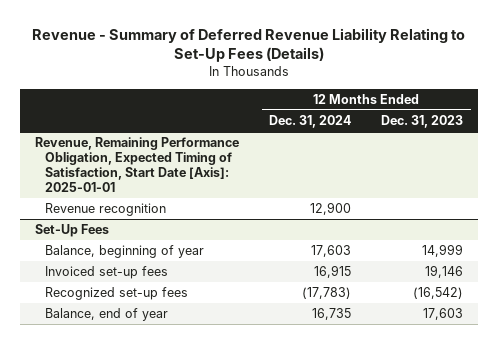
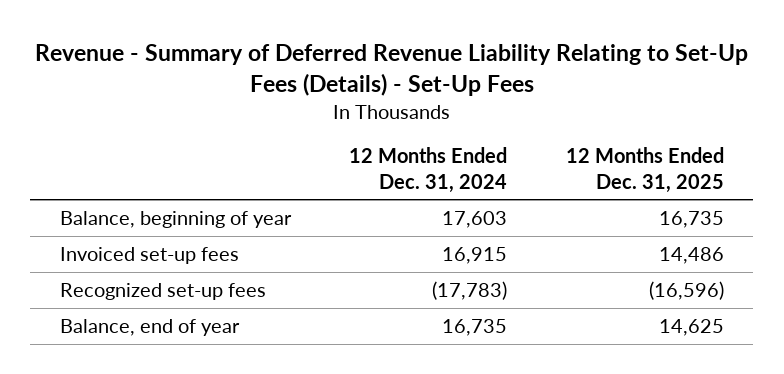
- Revenue - Summary of Deferred Revenue Liability Relating to Set-Up Fees (Details)
+ Revenue - Summary of Deferred Revenue Liability Relating to Set-Up Fees (Details) - Set-Up Fees
- | 12 Months Ended Dec. 31, 2024 | 12 Months Ended Dec. 31, 2023
+ | 12 Months Ended Dec. 31, 2024 | 12 Months Ended Dec. 31, 2025
- Revenue, Remaining Performance Obligation, Expected Timing of Satisfaction, Start Date [Axis]: 2025-01-01
- Revenue recognition | 12,900 |
- Set-Up Fees

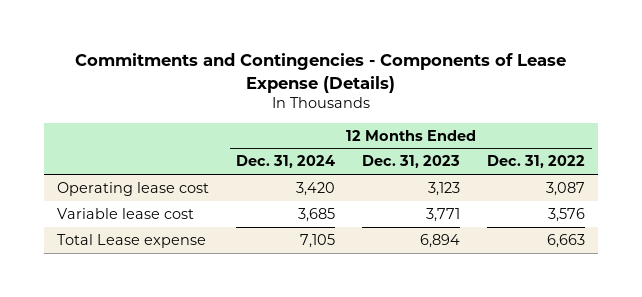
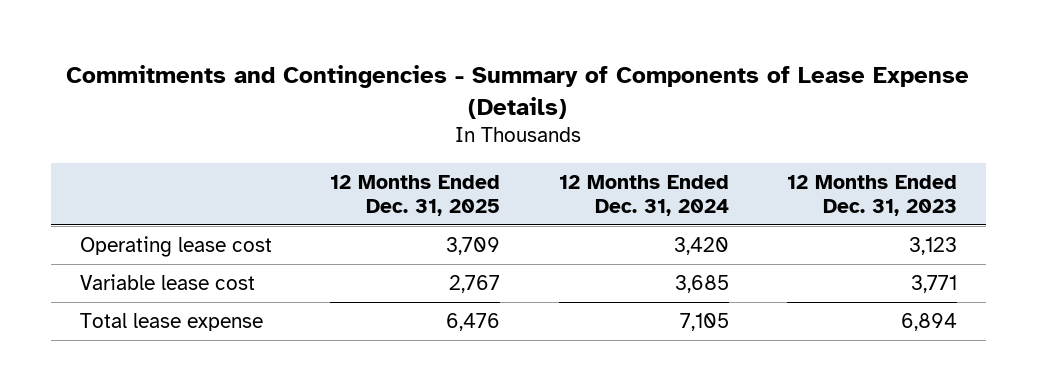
- Commitments and Contingencies - Components of Lease Expense (Details)
+ Commitments and Contingencies - Summary of Components of Lease Expense (Details)
- | 12 Months Ended Dec. 31, 2024 | 12 Months Ended Dec. 31, 2023 | 12 Months Ended Dec. 31, 2022
+ | 12 Months Ended Dec. 31, 2025 | 12 Months Ended Dec. 31, 2024 | 12 Months Ended Dec. 31, 2023
- Total Lease expense | 7,105 | 6,894 | 6,663
+ Total lease expense | 6,476 | 7,105 | 6,894

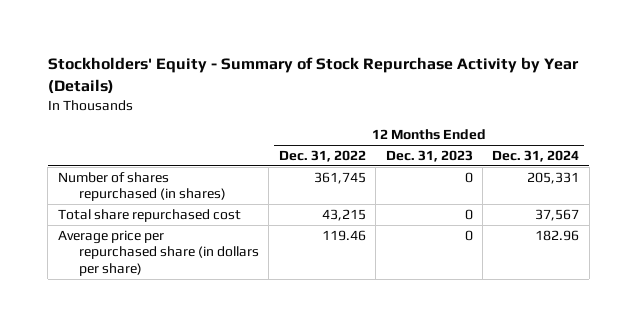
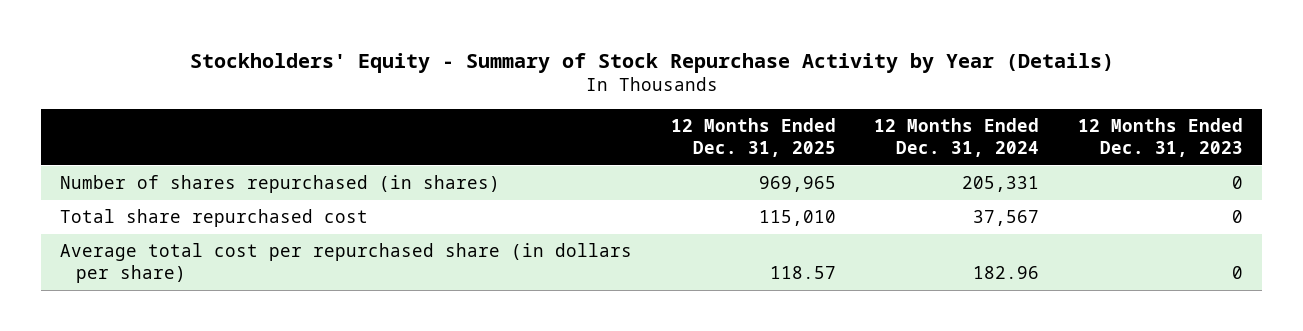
- | 12 Months Ended Dec. 31, 2022 | 12 Months Ended Dec. 31, 2023 | 12 Months Ended Dec. 31, 2024
+ | 12 Months Ended Dec. 31, 2025 | 12 Months Ended Dec. 31, 2024 | 12 Months Ended Dec. 31, 2023
- Average price per repurchased share (in dollars per share) | 119.46 | 0 | 182.96
+ Average total cost per repurchased share (in dollars per share) | 118.57 | 182.96 | 0

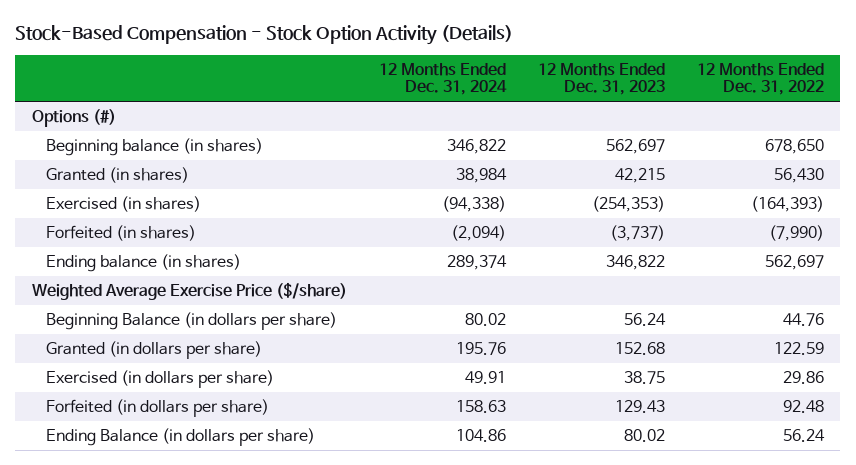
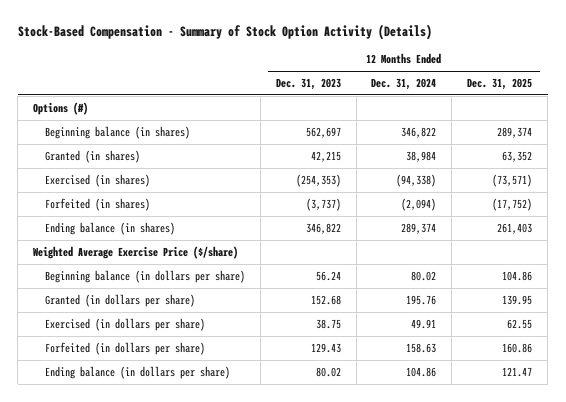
- Stock-Based Compensation - Stock Option Activity (Details)
+ Stock-Based Compensation - Summary of Stock Option Activity (Details)
- | 12 Months Ended Dec. 31, 2024 | 12 Months Ended Dec. 31, 2023 | 12 Months Ended Dec. 31, 2022
+ | 12 Months Ended Dec. 31, 2023 | 12 Months Ended Dec. 31, 2024 | 12 Months Ended Dec. 31, 2025
- Beginning Balance (in dollars per share) | 80.02 | 56.24 | 44.76
+ Beginning balance (in dollars per share) | 56.24 | 80.02 | 104.86
- Ending Balance (in dollars per share) | 104.86 | 80.02 | 56.24
+ Ending balance (in dollars per share) | 80.02 | 104.86 | 121.47

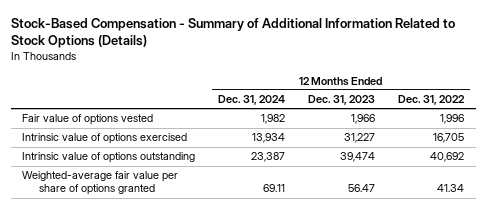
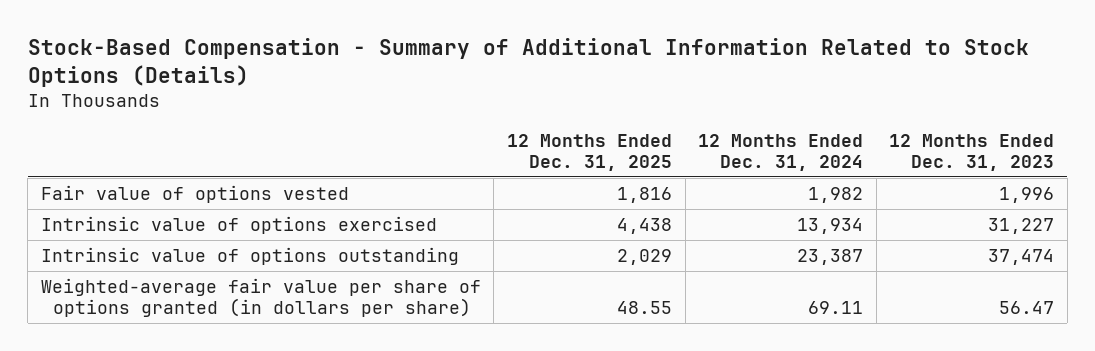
- | 12 Months Ended Dec. 31, 2024 | 12 Months Ended Dec. 31, 2023 | 12 Months Ended Dec. 31, 2022
+ | 12 Months Ended Dec. 31, 2025 | 12 Months Ended Dec. 31, 2024 | 12 Months Ended Dec. 31, 2023
- Fair value of options vested | 1,982 | 1,966 | 1,996
+ Fair value of options vested | 1,816 | 1,982 | 1,996
- Intrinsic value of options outstanding | 23,387 | 39,474 | 40,692
- Weighted-average fair value per share of options granted | 69.11 | 56.47 | 41.34
+ Intrinsic value of options outstanding | 2,029 | 23,387 | 37,474
+ Weighted-average fair value per share of options granted (in dollars per share) | 48.55 | 69.11 | 56.47

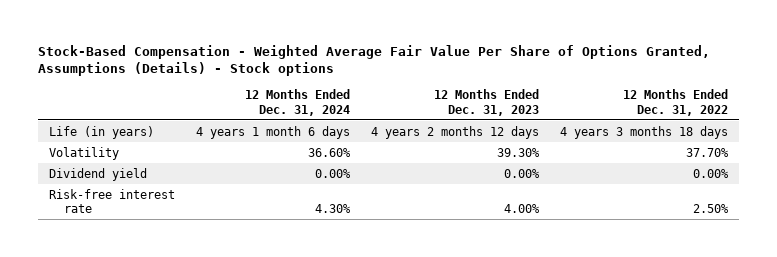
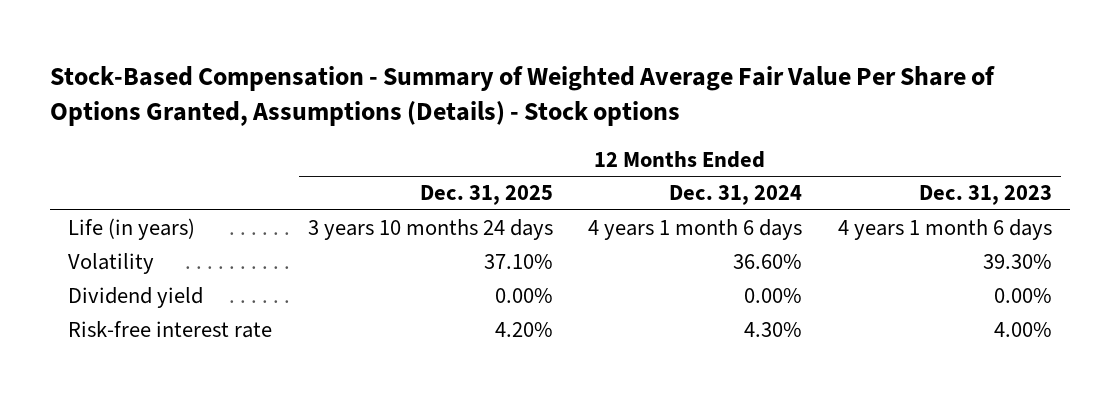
- Stock-Based Compensation - Weighted Average Fair Value Per Share of Options Granted, Assumptions (Details) - Stock options
+ Stock-Based Compensation - Summary of Weighted Average Fair Value Per Share of Options Granted, Assumptions (Details) - Stock options
- | 12 Months Ended Dec. 31, 2024 | 12 Months Ended Dec. 31, 2023 | 12 Months Ended Dec. 31, 2022
+ | 12 Months Ended Dec. 31, 2025 | 12 Months Ended Dec. 31, 2024 | 12 Months Ended Dec. 31, 2023
- Life (in years) | 4 years 1 month 6 days | 4 years 2 months 12 days | 4 years 3 months 18 days
+ Life (in years) | 3 years 10 months 24 days | 4 years 1 month 6 days | 4 years 1 month 6 days

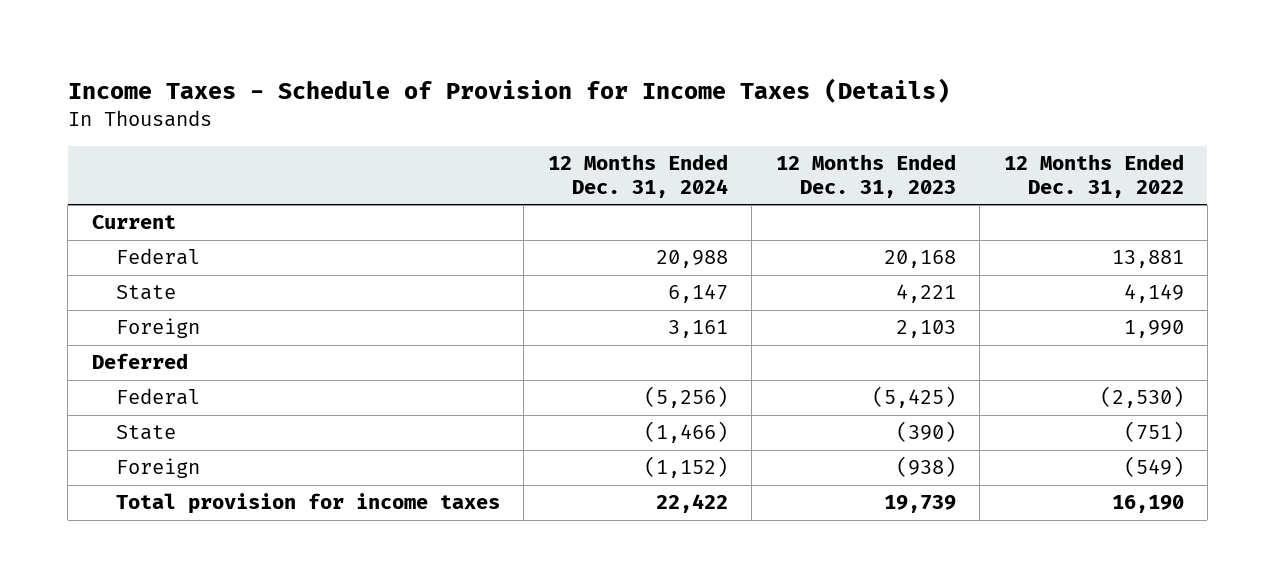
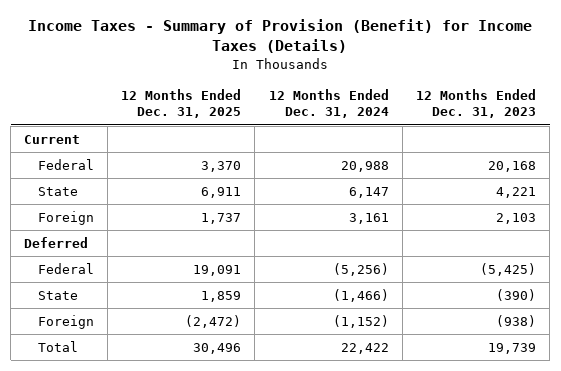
- Income Taxes - Schedule of Provision for Income Taxes (Details)
+ Income Taxes - Summary of Provision (Benefit) for Income Taxes (Details)
- | 12 Months Ended Dec. 31, 2024 | 12 Months Ended Dec. 31, 2023 | 12 Months Ended Dec. 31, 2022
+ | 12 Months Ended Dec. 31, 2025 | 12 Months Ended Dec. 31, 2024 | 12 Months Ended Dec. 31, 2023
- Total provision for income taxes | 22,422 | 19,739 | 16,190
+ Total | 30,496 | 22,422 | 19,739

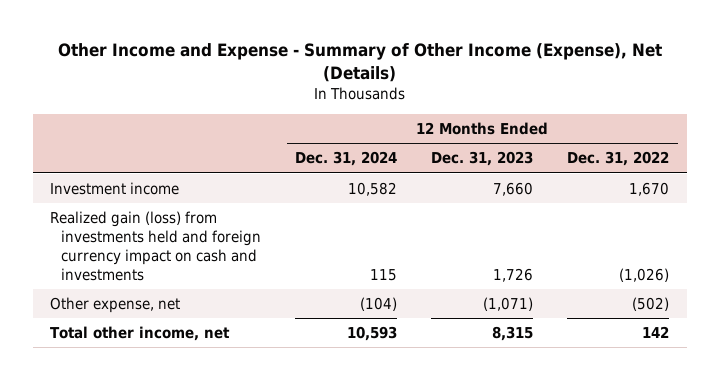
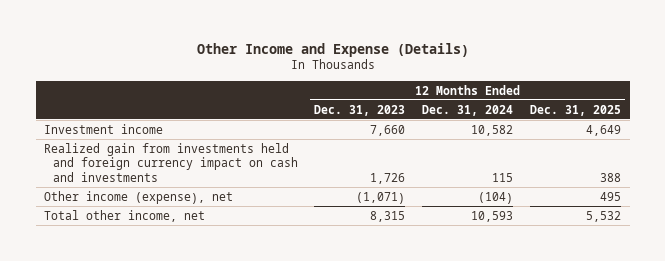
- Other Income and Expense - Summary of Other Income (Expense), Net (Details)
+ Other Income and Expense (Details)
- | 12 Months Ended Dec. 31, 2024 | 12 Months Ended Dec. 31, 2023 | 12 Months Ended Dec. 31, 2022
+ | 12 Months Ended Dec. 31, 2023 | 12 Months Ended Dec. 31, 2024 | 12 Months Ended Dec. 31, 2025
- Realized gain (loss) from investments held and foreign currency impact on cash and investments | 115 | 1,726 | (1,026)
- Other expense, net | (104) | (1,071) | (502)
+ Realized gain from investments held and foreign currency impact on cash and investments | 1,726 | 115 | 388
+ Other income (expense), net | (1,071) | (104) | 495

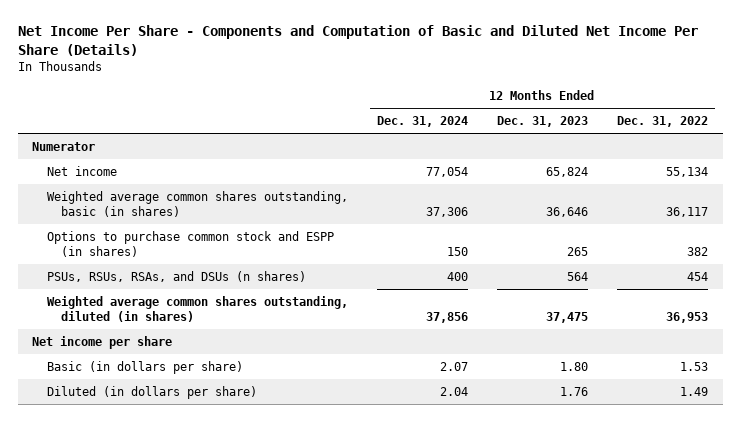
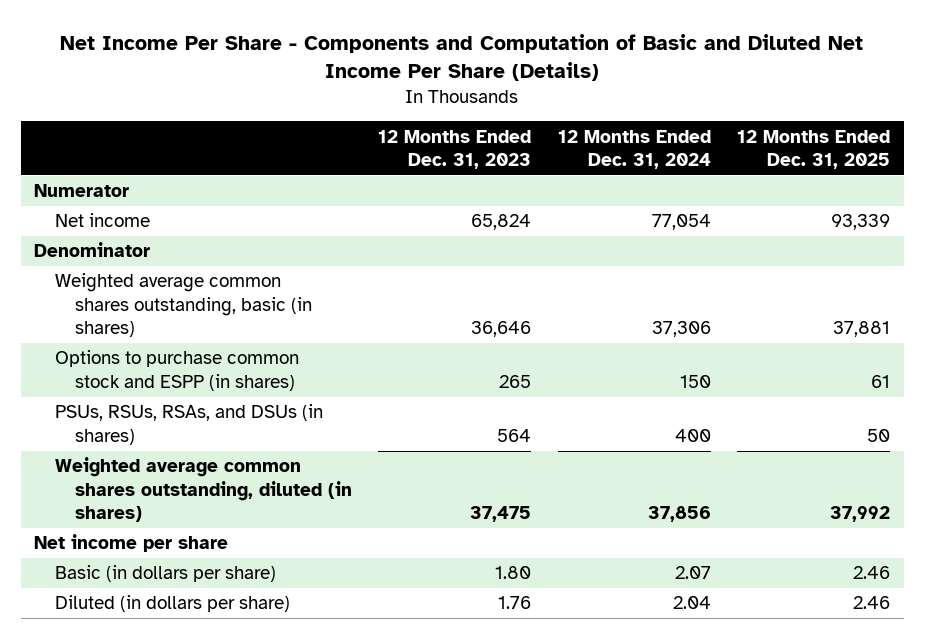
- | 12 Months Ended Dec. 31, 2024 | 12 Months Ended Dec. 31, 2023 | 12 Months Ended Dec. 31, 2022
+ | 12 Months Ended Dec. 31, 2023 | 12 Months Ended Dec. 31, 2024 | 12 Months Ended Dec. 31, 2025
+ Denominator
- PSUs, RSUs, RSAs, and DSUs (n shares) | 400 | 564 | 454
+ PSUs, RSUs, RSAs, and DSUs (in shares) | 564 | 400 | 50

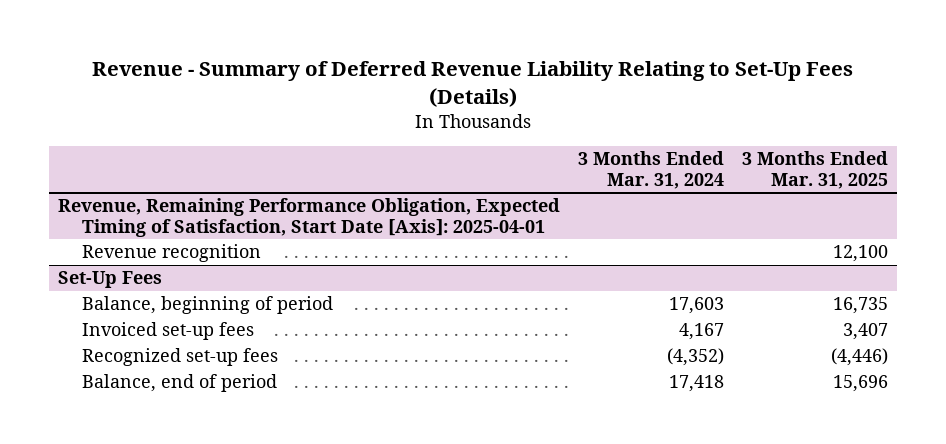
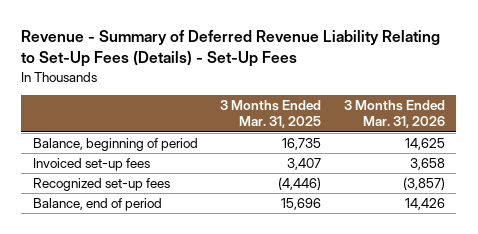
- Revenue - Summary of Deferred Revenue Liability Relating to Set-Up Fees (Details)
+ Revenue - Summary of Deferred Revenue Liability Relating to Set-Up Fees (Details) - Set-Up Fees
- | 3 Months Ended Mar. 31, 2024 | 3 Months Ended Mar. 31, 2025
+ | 3 Months Ended Mar. 31, 2025 | 3 Months Ended Mar. 31, 2026
- Revenue, Remaining Performance Obligation, Expected Timing of Satisfaction, Start Date [Axis]: 2025-04-01
- Revenue recognition | | 12,100
- Set-Up Fees

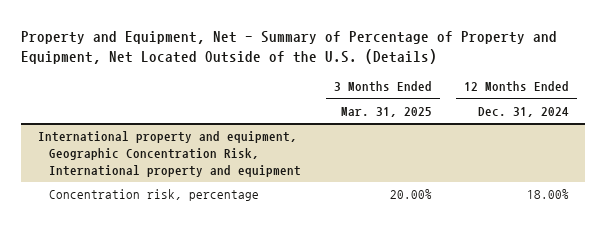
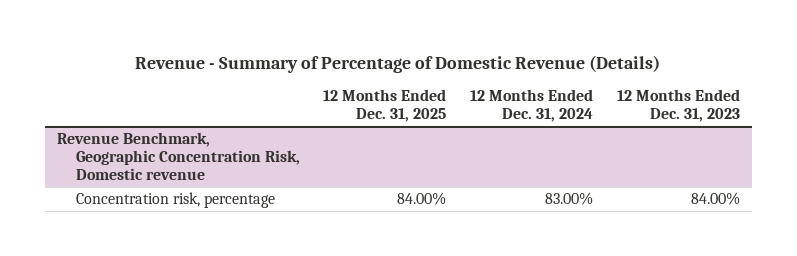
- Property and Equipment, Net - Summary of Percentage of Property and Equipment, Net Located Outside of the U.S. (Details)
+ Revenue - Summary of Percentage of Domestic Revenue (Details)
- | 3 Months Ended Mar. 31, 2025 | 12 Months Ended Dec. 31, 2024
+ | 12 Months Ended Dec. 31, 2025 | 12 Months Ended Dec. 31, 2024 | 12 Months Ended Dec. 31, 2023
- International property and equipment, Geographic Concentration Risk, International property and equipment
- Concentration risk, percentage | 20.00% | 18.00%
+ Revenue Benchmark, Geographic Concentration Risk, Domestic revenue
+ Concentration risk, percentage | 84.00% | 83.00% | 84.00%

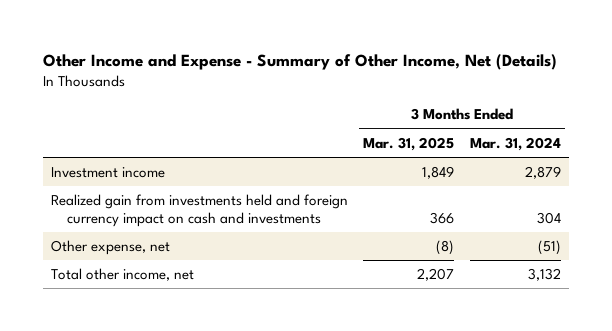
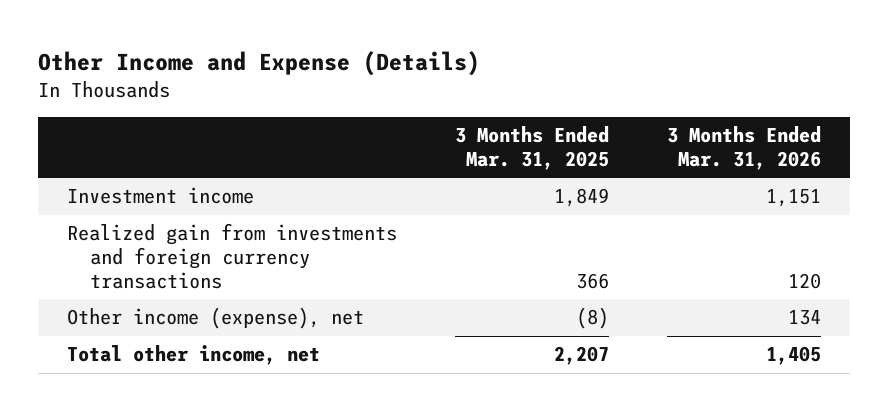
- Other Income and Expense - Summary of Other Income, Net (Details)
+ Other Income and Expense (Details)
- | 3 Months Ended Mar. 31, 2025 | 3 Months Ended Mar. 31, 2024
+ | 3 Months Ended Mar. 31, 2025 | 3 Months Ended Mar. 31, 2026
- Realized gain from investments held and foreign currency impact on cash and investments | 366 | 304
- Other expense, net | (8) | (51)
+ Realized gain from investments and foreign currency transactions | 366 | 120
+ Other income (expense), net | (8) | 134

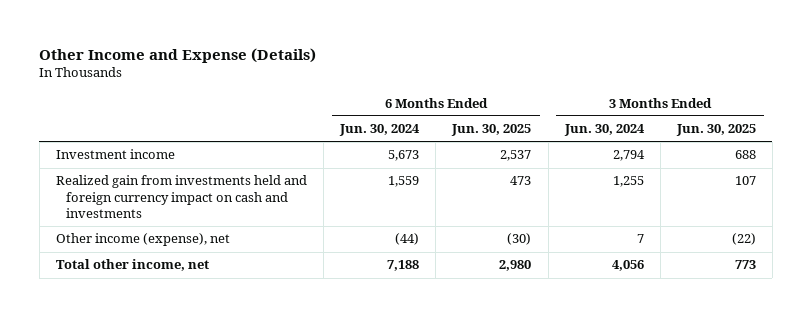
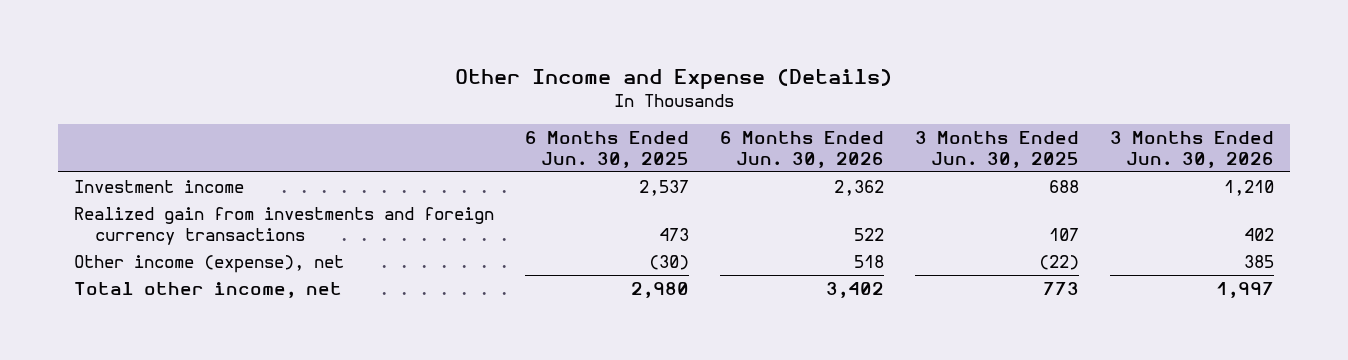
- | 6 Months Ended Jun. 30, 2024 | 6 Months Ended Jun. 30, 2025 | 3 Months Ended Jun. 30, 2024 | 3 Months Ended Jun. 30, 2025
+ | 6 Months Ended Jun. 30, 2025 | 6 Months Ended Jun. 30, 2026 | 3 Months Ended Jun. 30, 2025 | 3 Months Ended Jun. 30, 2026
- Realized gain from investments held and foreign currency impact on cash and investments | 1,559 | 473 | 1,255 | 107
+ Realized gain from investments and foreign currency transactions | 473 | 522 | 107 | 402

